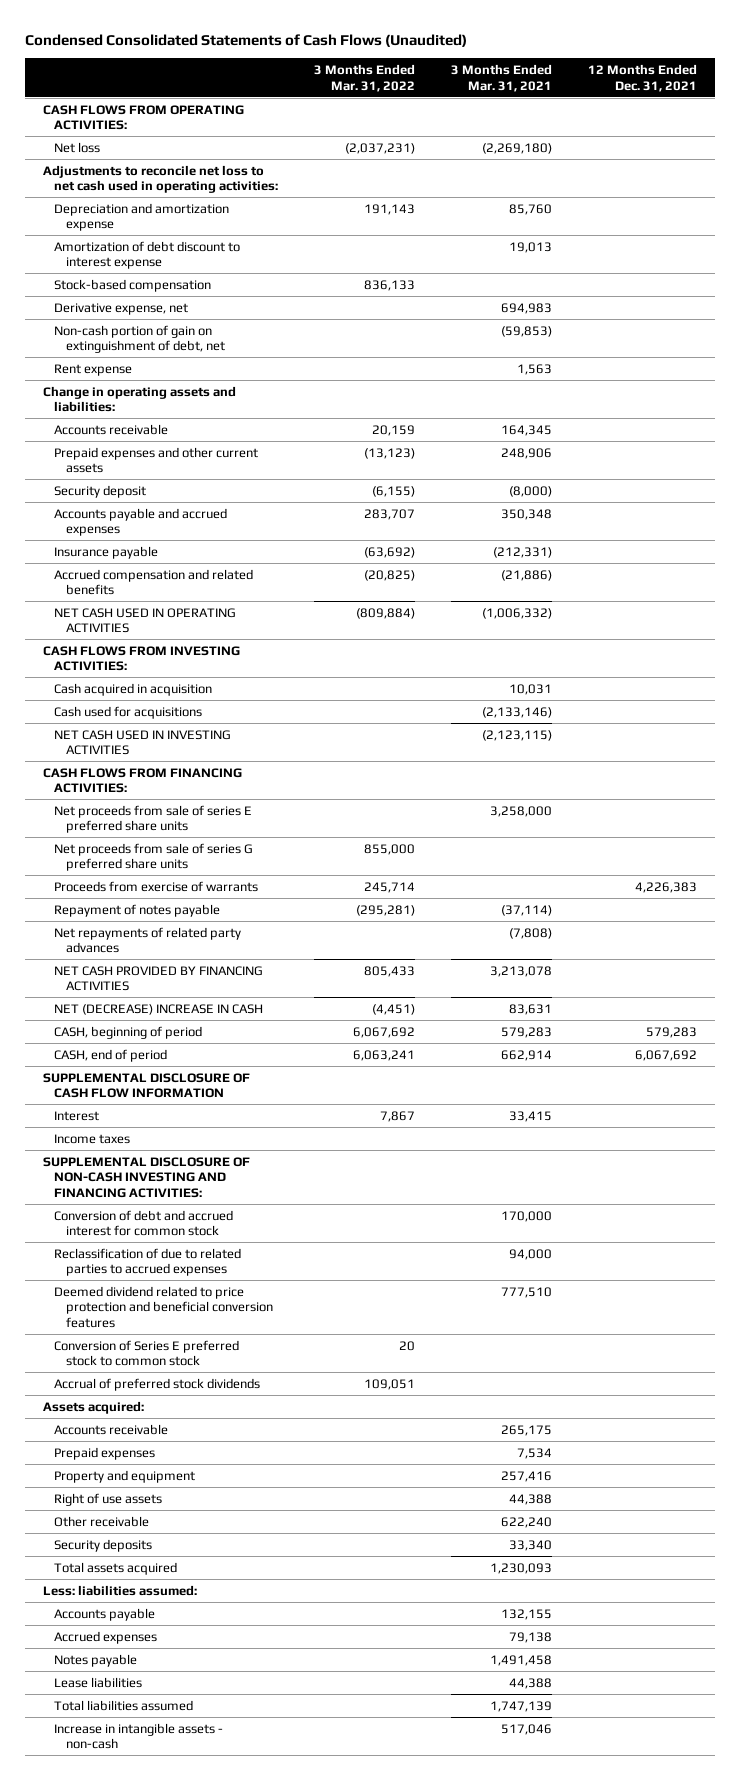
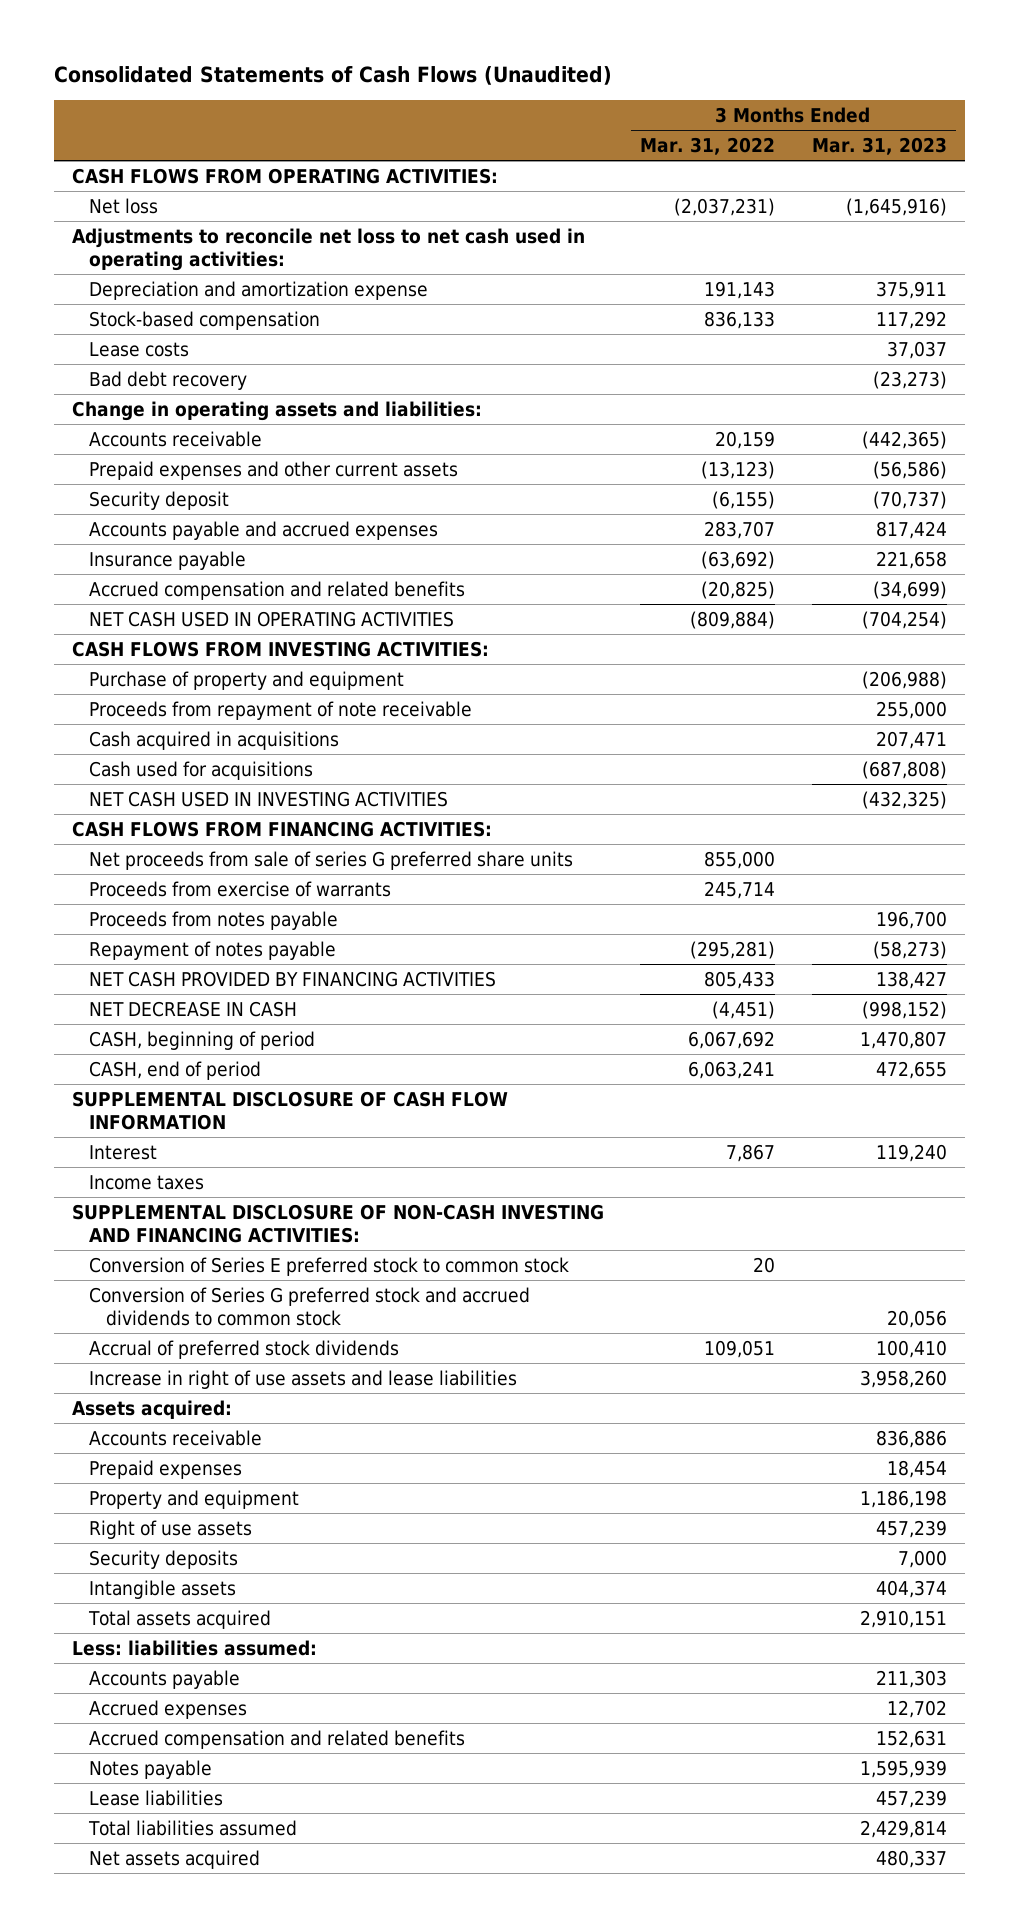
- Condensed Consolidated Statements of Cash Flows (Unaudited)
+ Consolidated Statements of Cash Flows (Unaudited)
- | 3 Months Ended Mar. 31, 2022 | 3 Months Ended Mar. 31, 2021 | 12 Months Ended Dec. 31, 2021
+ | 3 Months Ended Mar. 31, 2022 | 3 Months Ended Mar. 31, 2023
- Amortization of debt discount to interest expense | | 19,013 |
- Derivative expense, net | | 694,983 |
- Non-cash portion of gain on extinguishment of debt, net | | (59,853) |
- Rent expense | | 1,563 |
+ Lease costs | | 37,037
+ Bad debt recovery | | (23,273)
- Cash acquired in acquisition | | 10,031 |
+ Purchase of property and equipment | | (206,988)
+ Proceeds from repayment of note receivable | | 255,000
+ Cash acquired in acquisitions | | 207,471
- Net proceeds from sale of series E preferred share units | | 3,258,000 |
+ Proceeds from notes payable | | 196,700
- Net repayments of related party advances | | (7,808) |
- NET (DECREASE) INCREASE IN CASH | (4,451) | 83,631 |
+ NET DECREASE IN CASH | (4,451) | (998,152)
- Conversion of debt and accrued interest for common stock | | 170,000 |
- Reclassification of due to related parties to accrued expenses | | 94,000 |
- Deemed dividend related to price protection and beneficial conversion features | | 777,510 |
+ Conversion of Series G preferred stock and accrued dividends to common stock | | 20,056
+ Increase in right of use assets and lease liabilities | | 3,958,260
- Other receivable | | 622,240 |
+ Intangible assets | | 404,374
+ Accrued compensation and related benefits | | 152,631
- Increase in intangible assets - non-cash | | 517,046 |
+ Net assets acquired | | 480,337

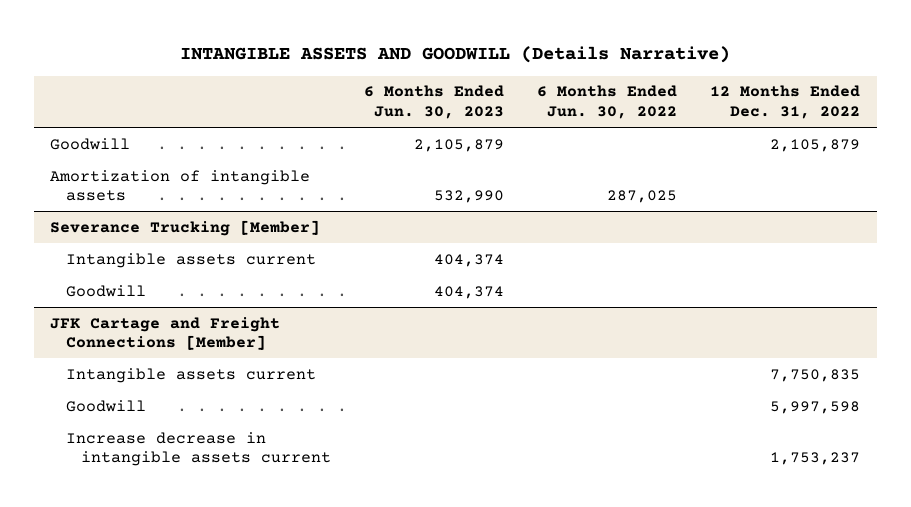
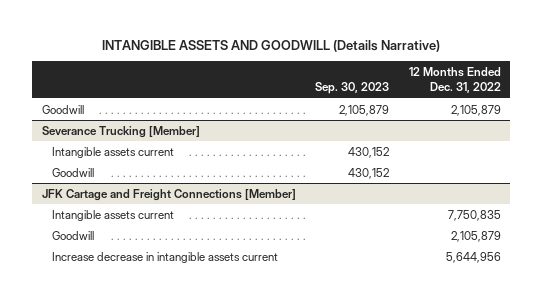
- | 6 Months Ended Jun. 30, 2023 | 6 Months Ended Jun. 30, 2022 | 12 Months Ended Dec. 31, 2022
+ | Sep. 30, 2023 | 12 Months Ended Dec. 31, 2022
- Amortization of intangible assets | 532,990 | 287,025 |
@ JFK Cartage and Freight Connections [Member]
- Goodwill | | | 5,997,598
- Increase decrease in intangible assets current | | | 1,753,237
+ Goodwill | | 2,105,879
+ Increase decrease in intangible assets current | | 5,644,956

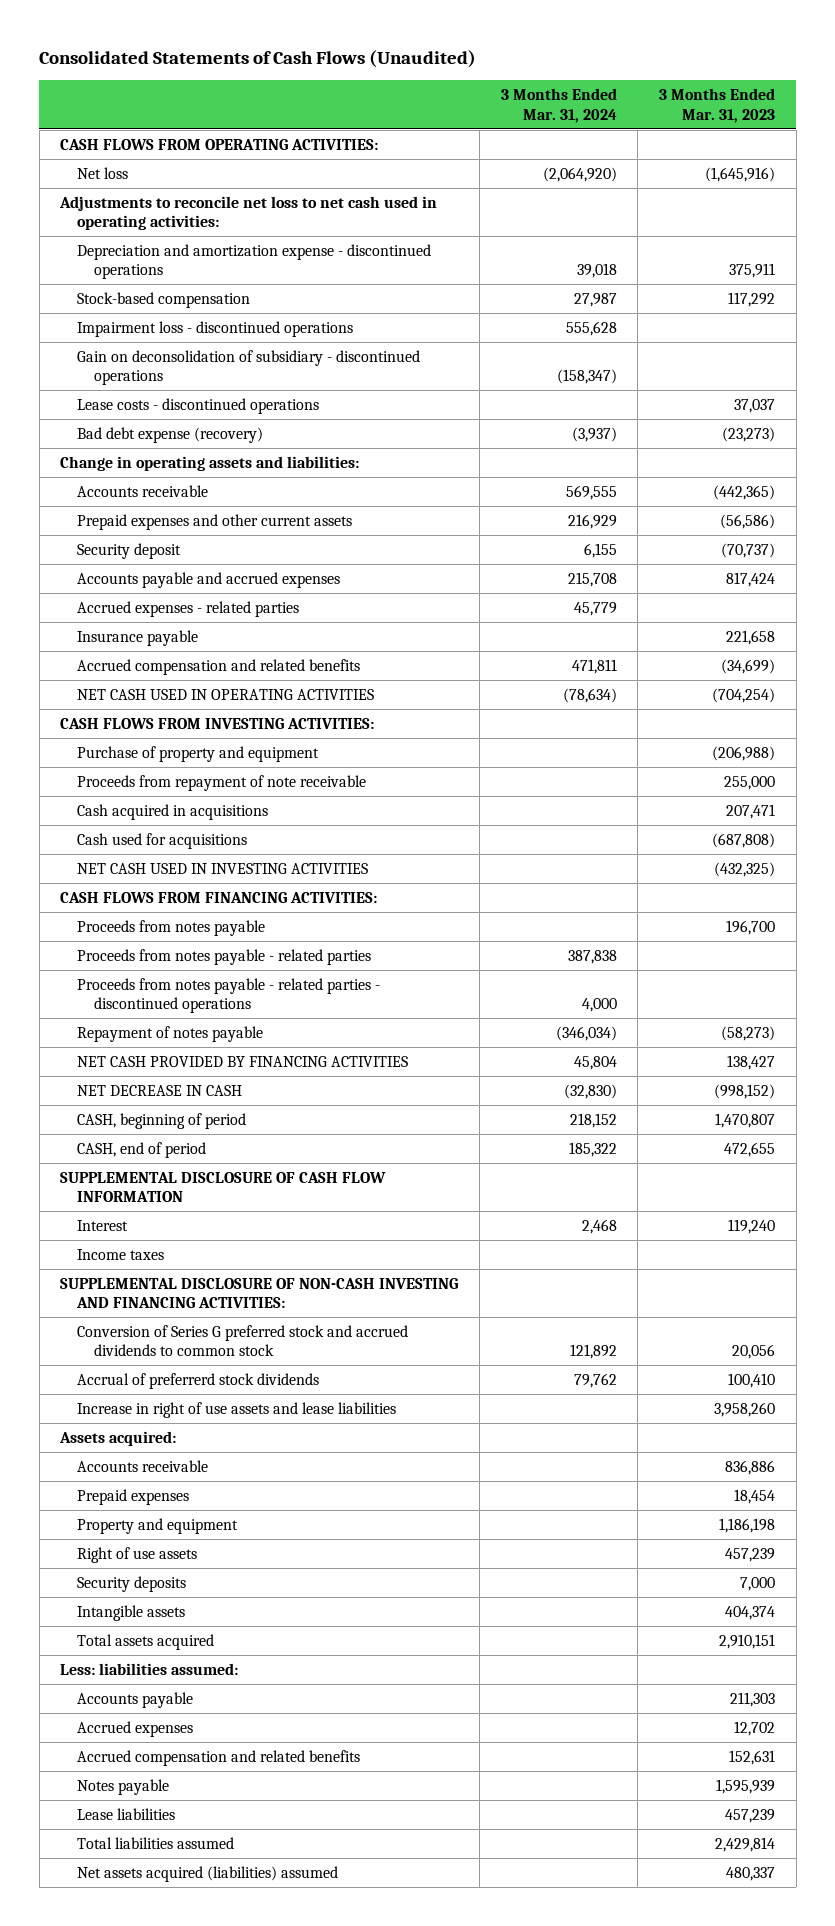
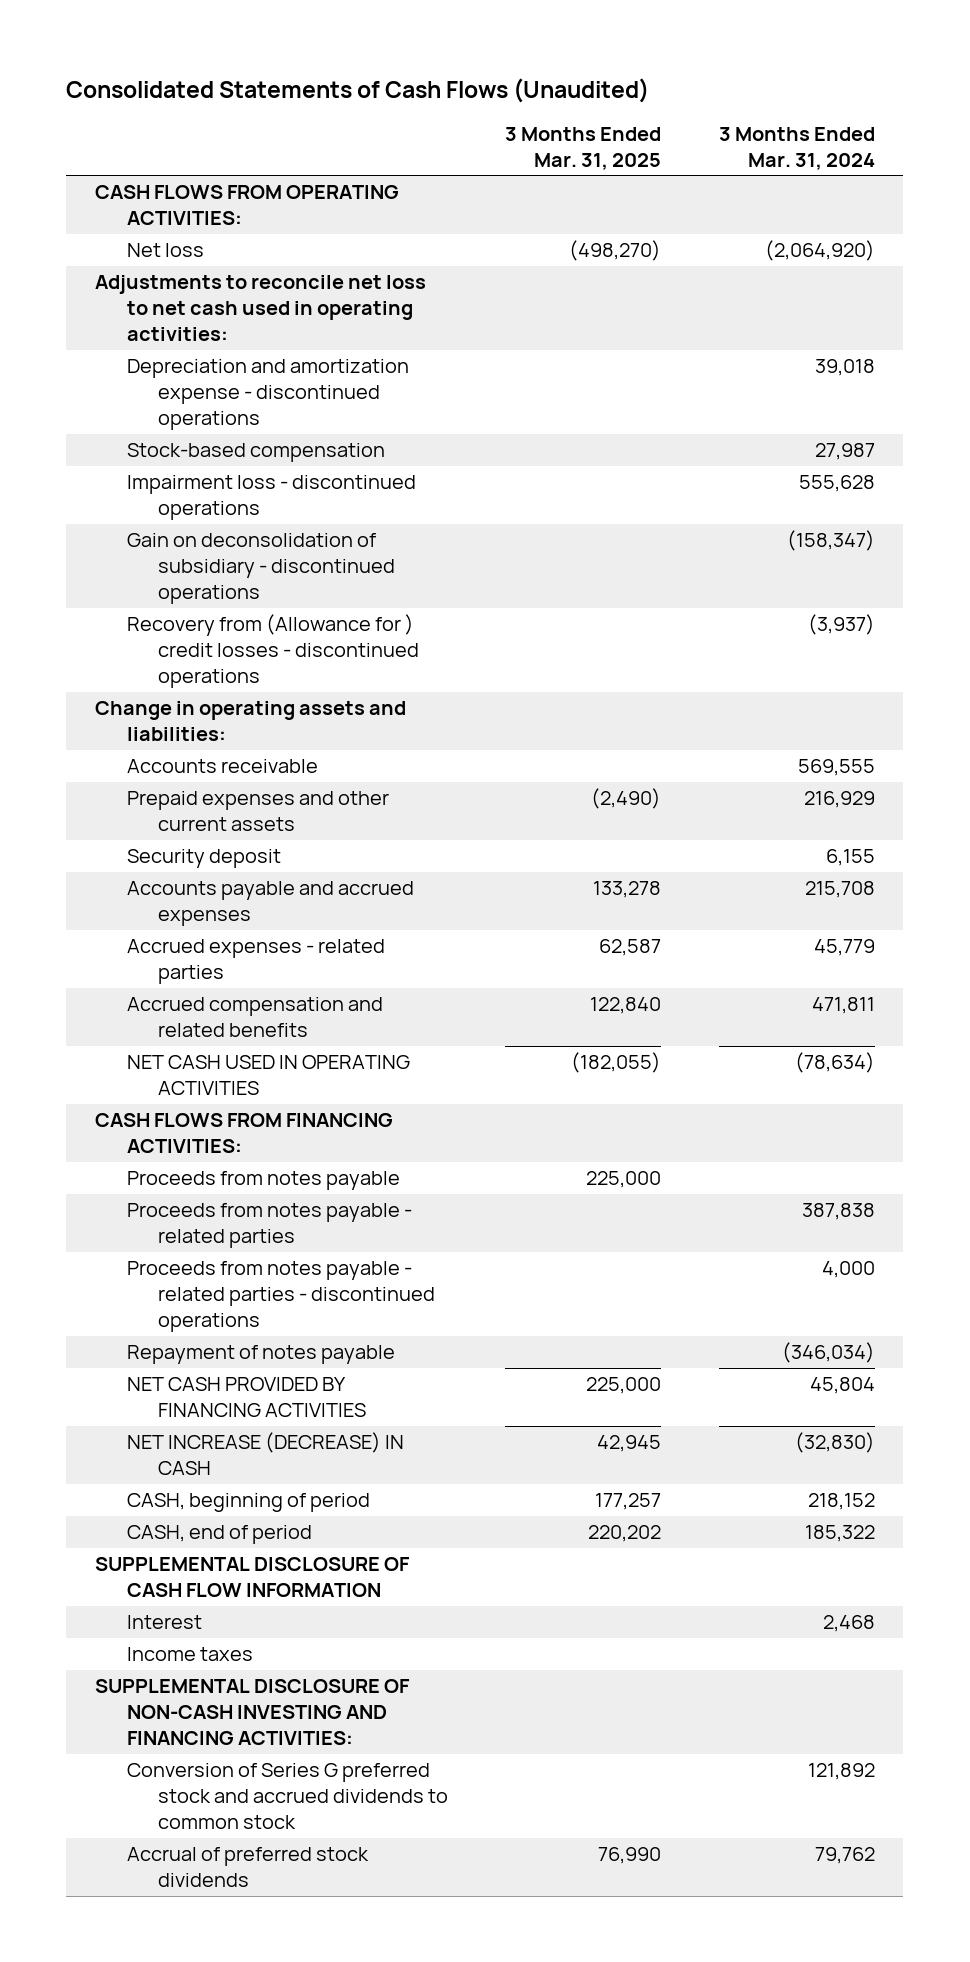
- | 3 Months Ended Mar. 31, 2024 | 3 Months Ended Mar. 31, 2023
+ | 3 Months Ended Mar. 31, 2025 | 3 Months Ended Mar. 31, 2024
- Lease costs - discontinued operations | | 37,037
- Bad debt expense (recovery) | (3,937) | (23,273)
+ Recovery from (Allowance for ) credit losses - discontinued operations | | (3,937)
- Insurance payable | | 221,658
- CASH FLOWS FROM INVESTING ACTIVITIES:
- Purchase of property and equipment | | (206,988)
- Proceeds from repayment of note receivable | | 255,000
- Cash acquired in acquisitions | | 207,471
- Cash used for acquisitions | | (687,808)
- NET CASH USED IN INVESTING ACTIVITIES | | (432,325)
- NET DECREASE IN CASH | (32,830) | (998,152)
+ NET INCREASE (DECREASE) IN CASH | 42,945 | (32,830)
- Accrual of preferrerd stock dividends | 79,762 | 100,410
- Increase in right of use assets and lease liabilities | | 3,958,260
- Assets acquired:
- Accounts receivable | | 836,886
- Prepaid expenses | | 18,454
- Property and equipment | | 1,186,198
- Right of use assets | | 457,239
- Security deposits | | 7,000
- Intangible assets | | 404,374
- Total assets acquired | | 2,910,151
- Less: liabilities assumed:
- Accounts payable | | 211,303
- Accrued expenses | | 12,702
- Accrued compensation and related benefits | | 152,631
- Notes payable | | 1,595,939
- Lease liabilities | | 457,239
- Total liabilities assumed | | 2,429,814
- Net assets acquired (liabilities) assumed | | 480,337
+ Accrual of preferred stock dividends | 76,990 | 79,762

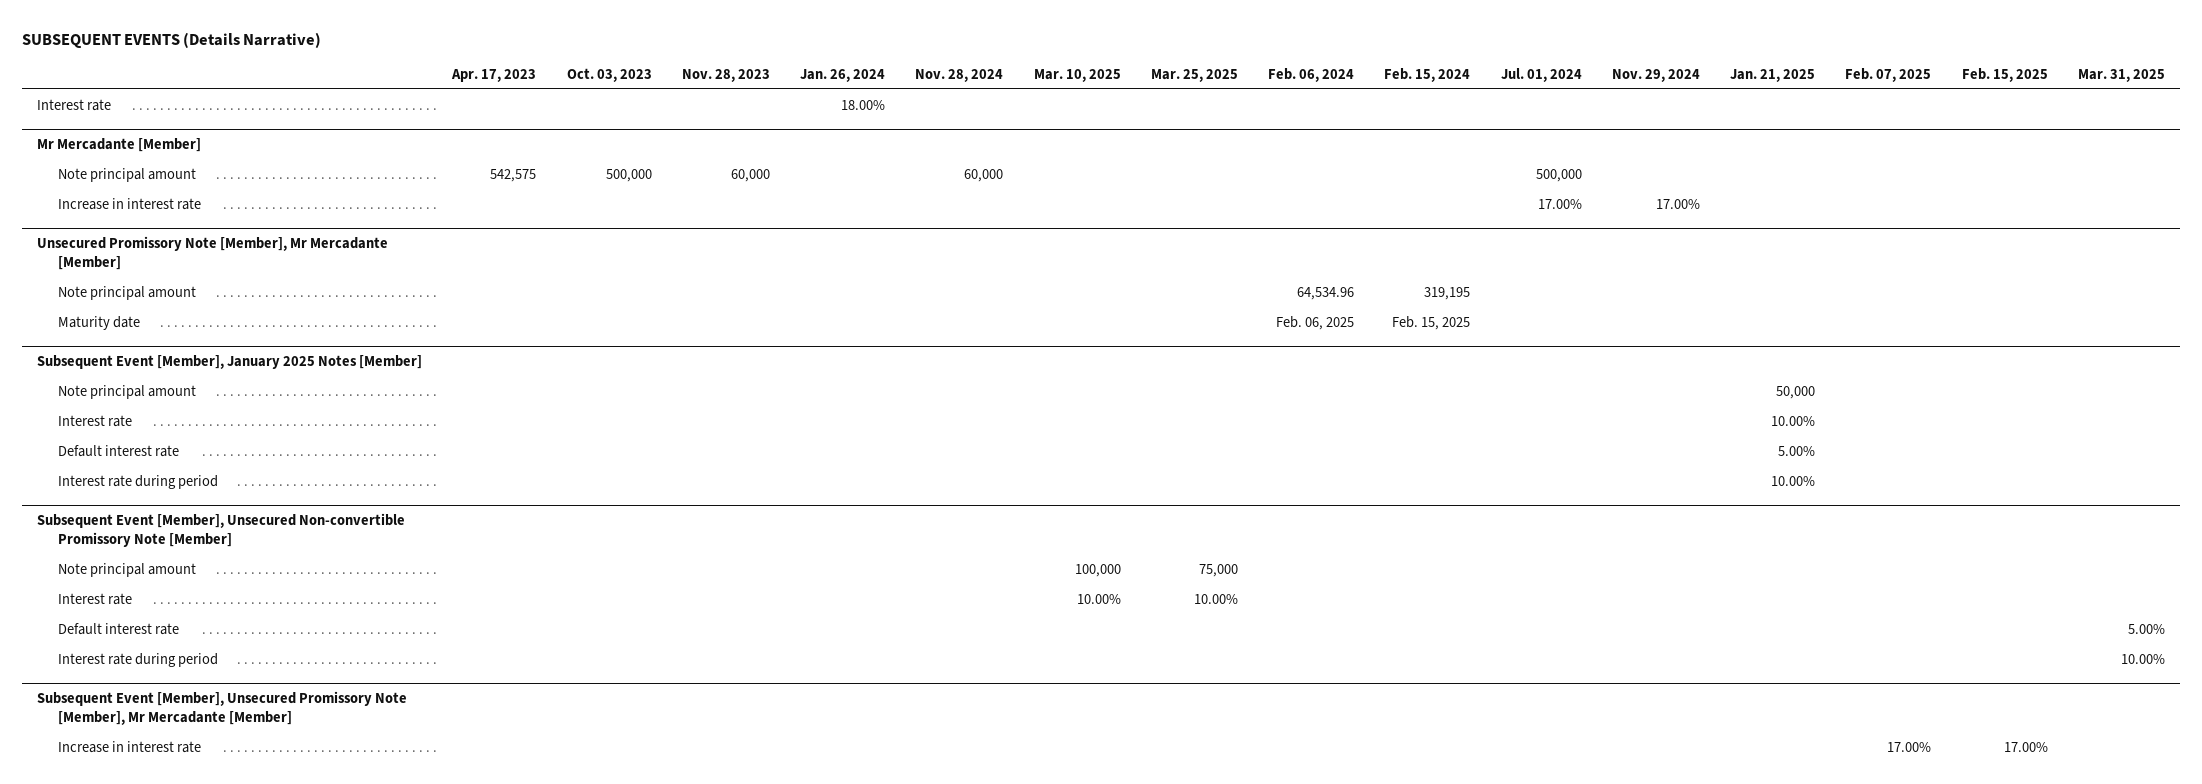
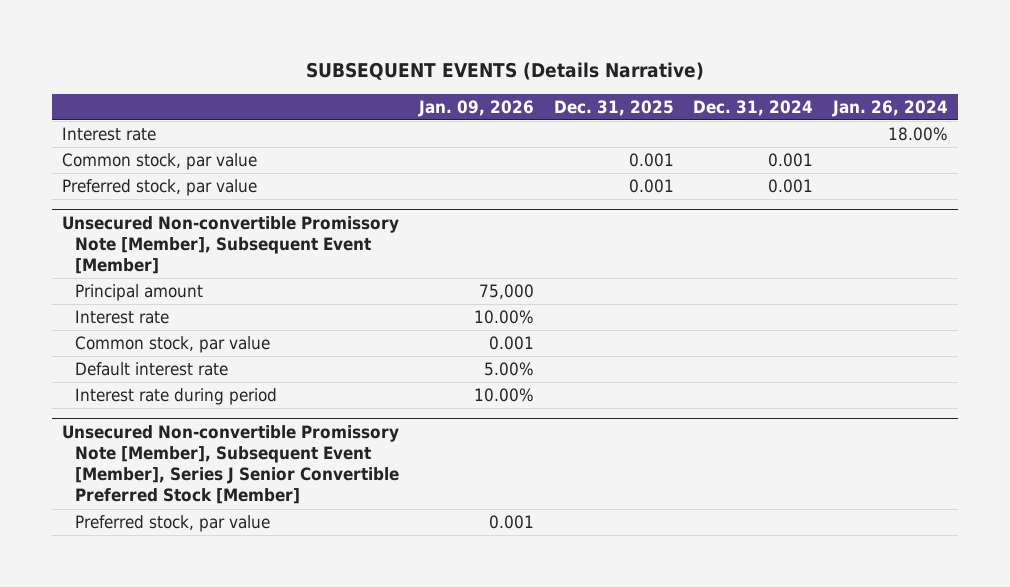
- | Apr. 17, 2023 | Oct. 03, 2023 | Nov. 28, 2023 | Jan. 26, 2024 | Nov. 28, 2024 | Mar. 10, 2025 | Mar. 25, 2025 | Feb. 06, 2024 | Feb. 15, 2024 | Jul. 01, 2024 | Nov. 29, 2024 | Jan. 21, 2025 | Feb. 07, 2025 | Feb. 15, 2025 | Mar. 31, 2025
+ | Jan. 09, 2026 | Dec. 31, 2025 | Dec. 31, 2024 | Jan. 26, 2024
- Mr Mercadante [Member]
- Note principal amount | 542,575 | 500,000 | 60,000 | | 60,000 | | | | | 500,000 | | | | |
- Increase in interest rate | | | | | | | | | | 17.00% | 17.00% | | | |
- Unsecured Promissory Note [Member], Mr Mercadante [Member]
- Note principal amount | | | | | | | | 64,534.96 | 319,195 | | | | | |
- Maturity date | | | | | | | | Feb. 06, 2025 | Feb. 15, 2025 | | | | | |
- Subsequent Event [Member], January 2025 Notes [Member]
- Note principal amount | | | | | | | | | | | | 50,000 | | |
- Interest rate | | | | | | | | | | | | 10.00% | | |
- Default interest rate | | | | | | | | | | | | 5.00% | | |
- Interest rate during period | | | | | | | | | | | | 10.00% | | |
- Subsequent Event [Member], Unsecured Non-convertible Promissory Note [Member]
- Note principal amount | | | | | | 100,000 | 75,000 | | | | | | | |
+ Common stock, par value | | 0.001 | 0.001 |
+ Preferred stock, par value | | 0.001 | 0.001 |
+ Unsecured Non-convertible Promissory Note [Member], Subsequent Event [Member]
+ Principal amount | 75,000 | | |
+ Common stock, par value | 0.001 | | |
- Subsequent Event [Member], Unsecured Promissory Note [Member], Mr Mercadante [Member]
- Increase in interest rate | | | | | | | | | | | | | 17.00% | 17.00% |
+ Unsecured Non-convertible Promissory Note [Member], Subsequent Event [Member], Series J Senior Convertible Preferred Stock [Member]
+ Preferred stock, par value | 0.001 | | |

